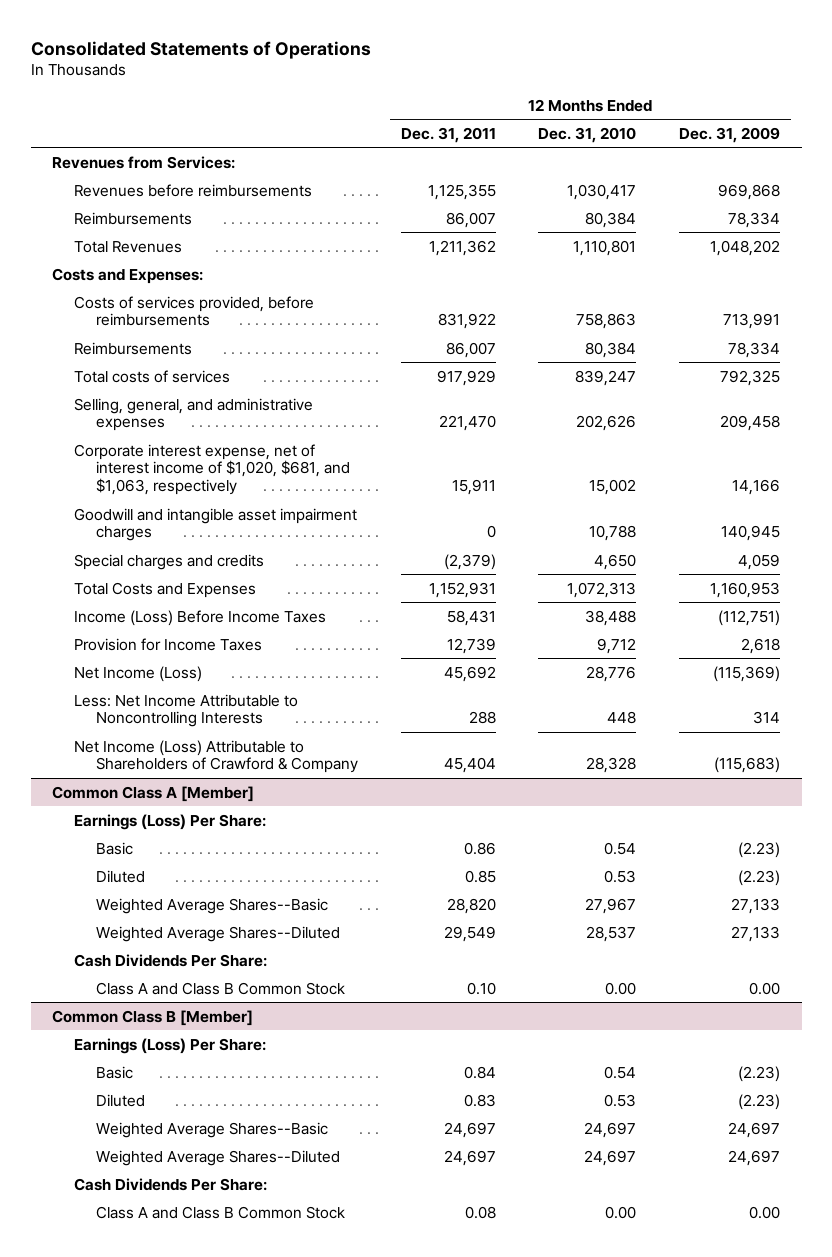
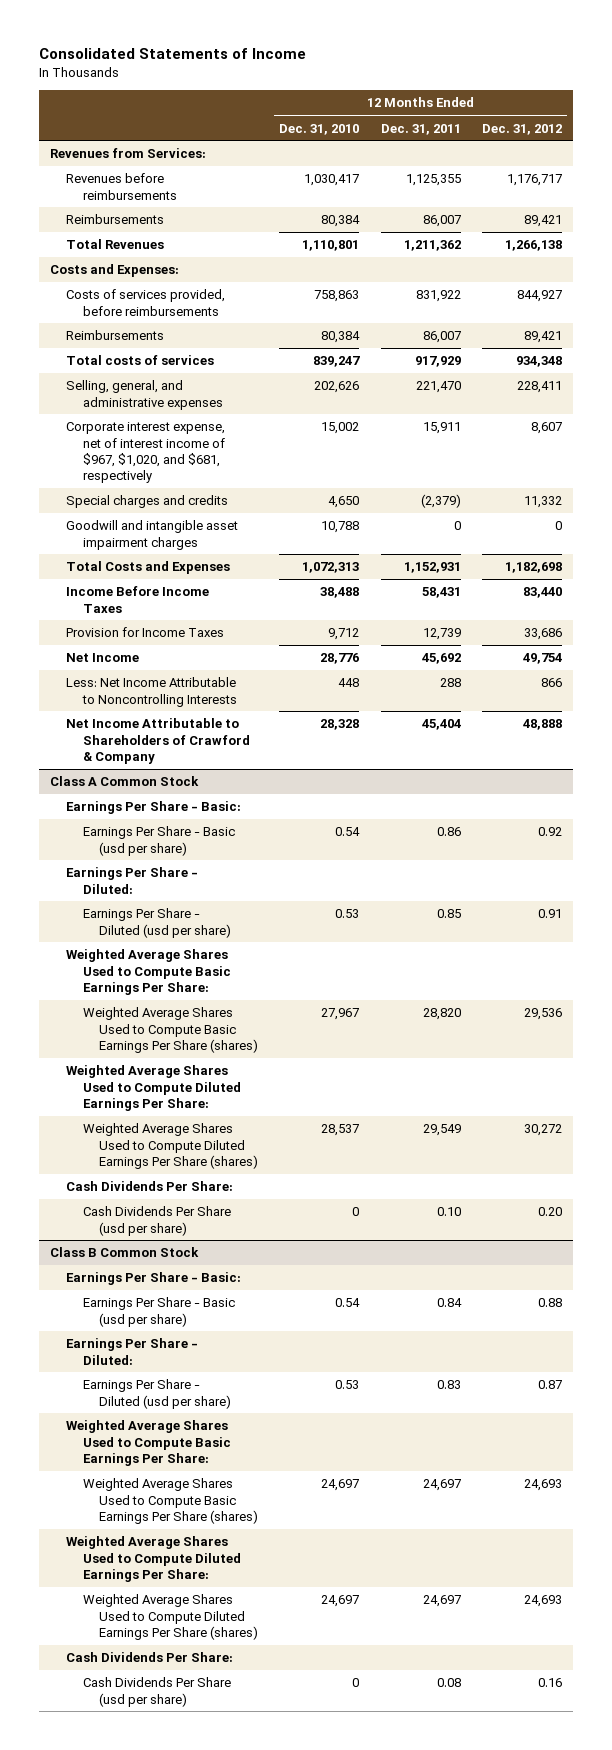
- Consolidated Statements of Operations
+ Consolidated Statements of Income
- | 12 Months Ended Dec. 31, 2011 | 12 Months Ended Dec. 31, 2010 | 12 Months Ended Dec. 31, 2009
+ | 12 Months Ended Dec. 31, 2010 | 12 Months Ended Dec. 31, 2011 | 12 Months Ended Dec. 31, 2012
- Corporate interest expense, net of interest income of $1,020, $681, and $1,063, respectively | 15,911 | 15,002 | 14,166
+ Corporate interest expense, net of interest income of $967, $1,020, and $681, respectively | 15,002 | 15,911 | 8,607
moved down: Goodwill and intangible asset impairment charges | 10,788 | 0 | 0
- Income (Loss) Before Income Taxes | 58,431 | 38,488 | (112,751)
+ Income Before Income Taxes | 38,488 | 58,431 | 83,440
- Net Income (Loss) | 45,692 | 28,776 | (115,369)
+ Net Income | 28,776 | 45,692 | 49,754
- Net Income (Loss) Attributable to Shareholders of Crawford & Company | 45,404 | 28,328 | (115,683)
- Common Class A [Member]
- Earnings (Loss) Per Share:
- Basic | 0.86 | 0.54 | (2.23)
- Diluted | 0.85 | 0.53 | (2.23)
- Weighted Average Shares--Basic | 28,820 | 27,967 | 27,133
- Weighted Average Shares--Diluted | 29,549 | 28,537 | 27,133
+ Net Income Attributable to Shareholders of Crawford & Company | 28,328 | 45,404 | 48,888
+ Class A Common Stock
+ Earnings Per Share - Basic:
+ Earnings Per Share - Basic (usd per share) | 0.54 | 0.86 | 0.92
+ Earnings Per Share - Diluted:
+ Earnings Per Share - Diluted (usd per share) | 0.53 | 0.85 | 0.91
+ Weighted Average Shares Used to Compute Basic Earnings Per Share:
+ Weighted Average Shares Used to Compute Basic Earnings Per Share (shares) | 27,967 | 28,820 | 29,536
+ Weighted Average Shares Used to Compute Diluted Earnings Per Share:
+ Weighted Average Shares Used to Compute Diluted Earnings Per Share (shares) | 28,537 | 29,549 | 30,272
- Class A and Class B Common Stock | 0.10 | 0.00 | 0.00
- Common Class B [Member]
- Earnings (Loss) Per Share:
- Basic | 0.84 | 0.54 | (2.23)
- Diluted | 0.83 | 0.53 | (2.23)
- Weighted Average Shares--Basic | 24,697 | 24,697 | 24,697
- Weighted Average Shares--Diluted | 24,697 | 24,697 | 24,697
+ Cash Dividends Per Share (usd per share) | 0 | 0.10 | 0.20
+ Class B Common Stock
+ Earnings Per Share - Basic:
+ Earnings Per Share - Basic (usd per share) | 0.54 | 0.84 | 0.88
+ Earnings Per Share - Diluted:
+ Earnings Per Share - Diluted (usd per share) | 0.53 | 0.83 | 0.87
+ Weighted Average Shares Used to Compute Basic Earnings Per Share:
+ Weighted Average Shares Used to Compute Basic Earnings Per Share (shares) | 24,697 | 24,697 | 24,693
+ Weighted Average Shares Used to Compute Diluted Earnings Per Share:
+ Weighted Average Shares Used to Compute Diluted Earnings Per Share (shares) | 24,697 | 24,697 | 24,693
- Class A and Class B Common Stock | 0.08 | 0.00 | 0.00
+ Cash Dividends Per Share (usd per share) | 0 | 0.08 | 0.16

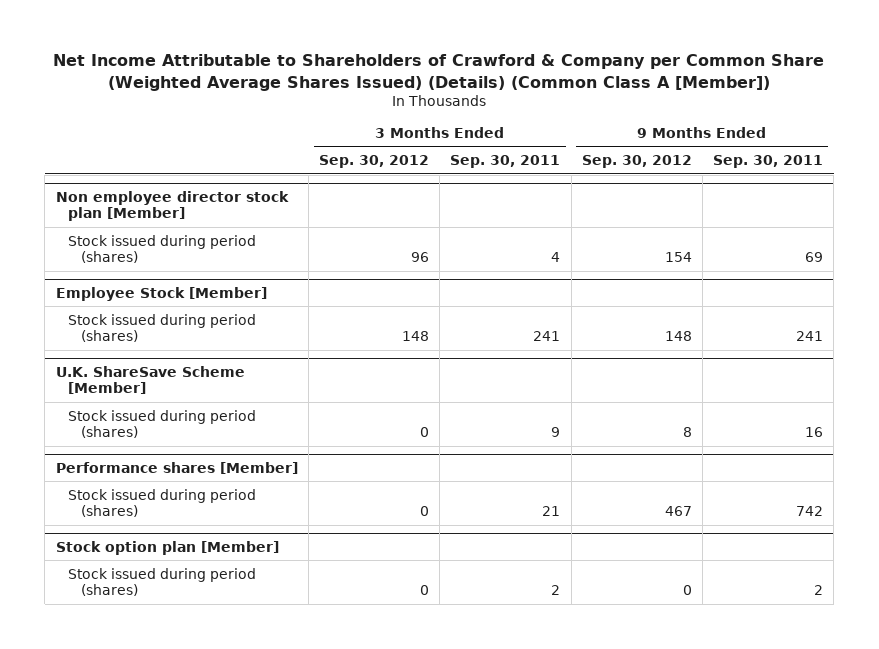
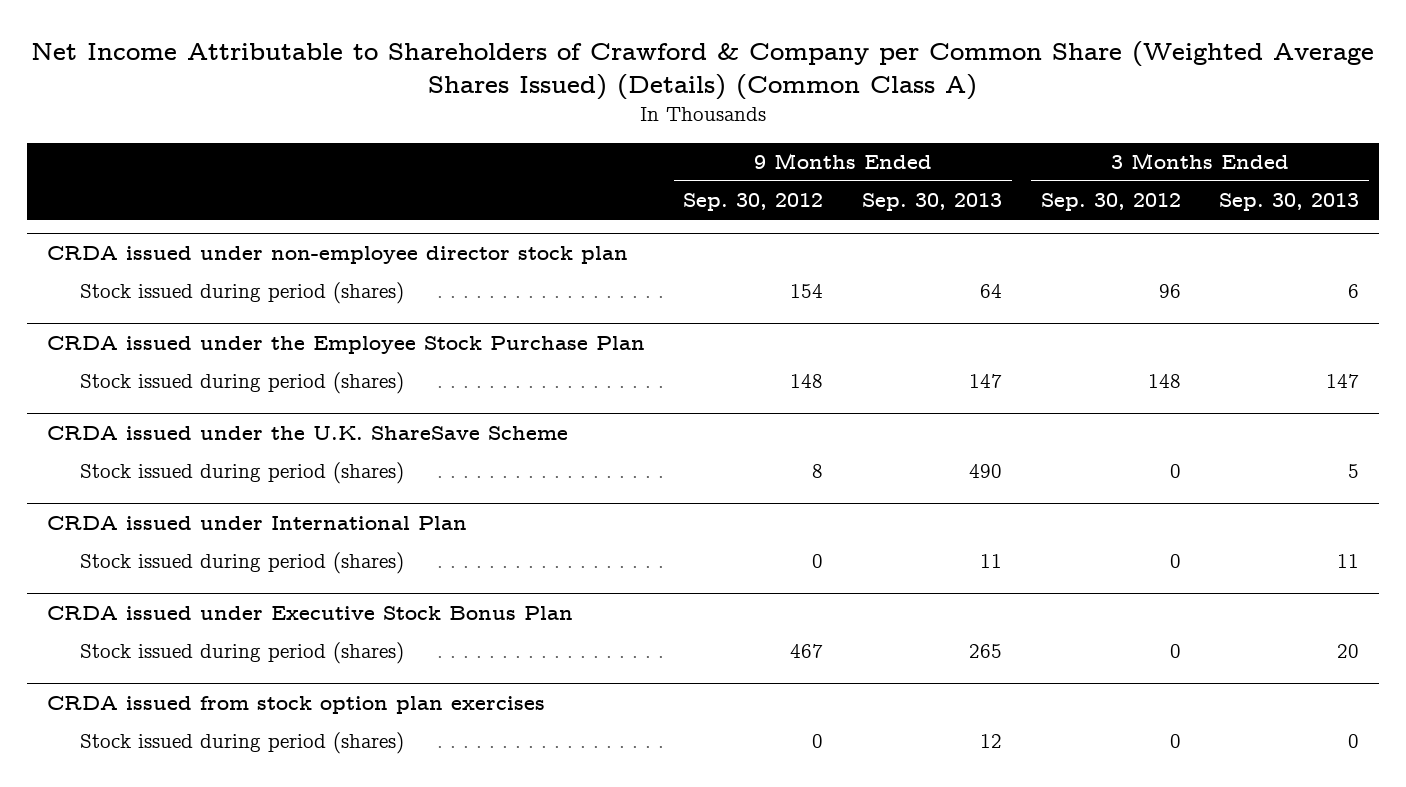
- Net Income Attributable to Shareholders of Crawford & Company per Common Share (Weighted Average Shares Issued) (Details) (Common Class A [Member])
+ Net Income Attributable to Shareholders of Crawford & Company per Common Share (Weighted Average Shares Issued) (Details) (Common Class A)
- | 3 Months Ended Sep. 30, 2012 | 3 Months Ended Sep. 30, 2011 | 9 Months Ended Sep. 30, 2012 | 9 Months Ended Sep. 30, 2011
+ | 9 Months Ended Sep. 30, 2012 | 9 Months Ended Sep. 30, 2013 | 3 Months Ended Sep. 30, 2012 | 3 Months Ended Sep. 30, 2013
- Non employee director stock plan [Member]
+ CRDA issued under non-employee director stock plan
- Employee Stock [Member]
+ CRDA issued under the Employee Stock Purchase Plan
- U.K. ShareSave Scheme [Member]
+ CRDA issued under the U.K. ShareSave Scheme
- Performance shares [Member]
+ CRDA issued under International Plan
+ Stock issued during period (shares) | 0 | 11 | 0 | 11
+ CRDA issued under Executive Stock Bonus Plan
- Stock option plan [Member]
+ CRDA issued from stock option plan exercises

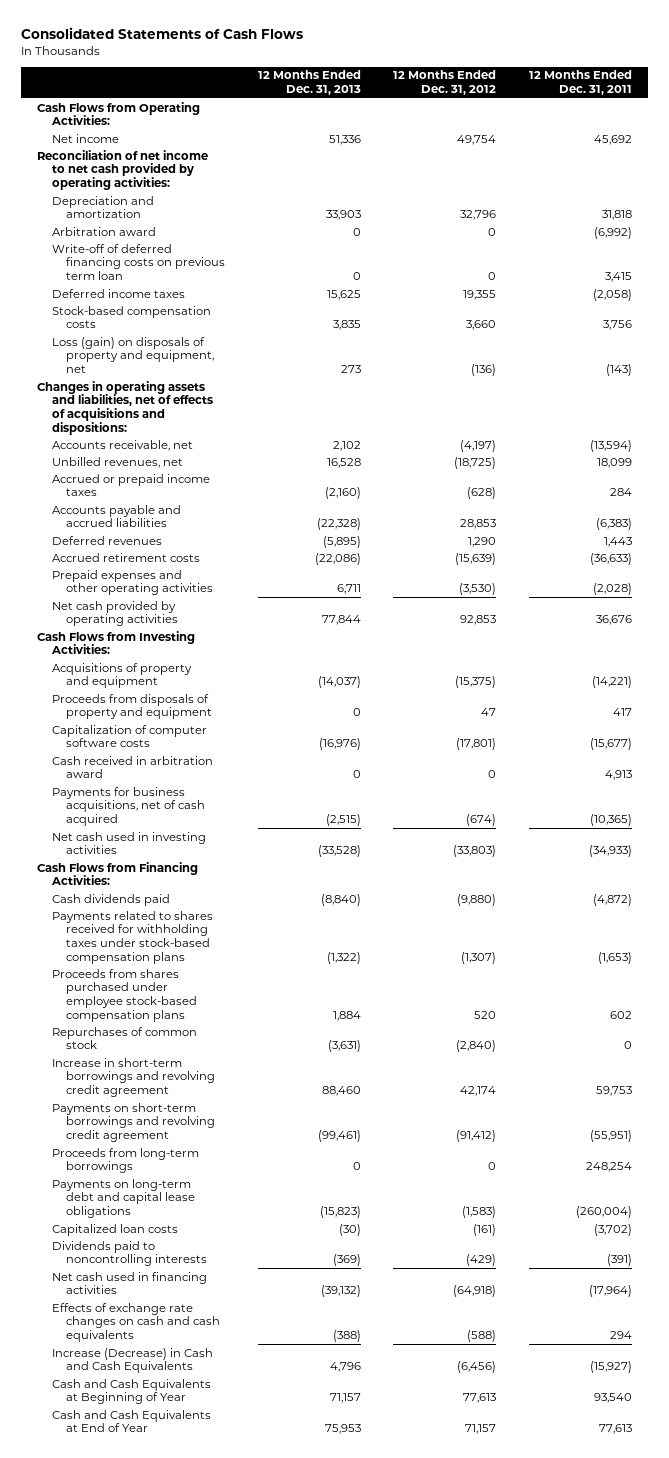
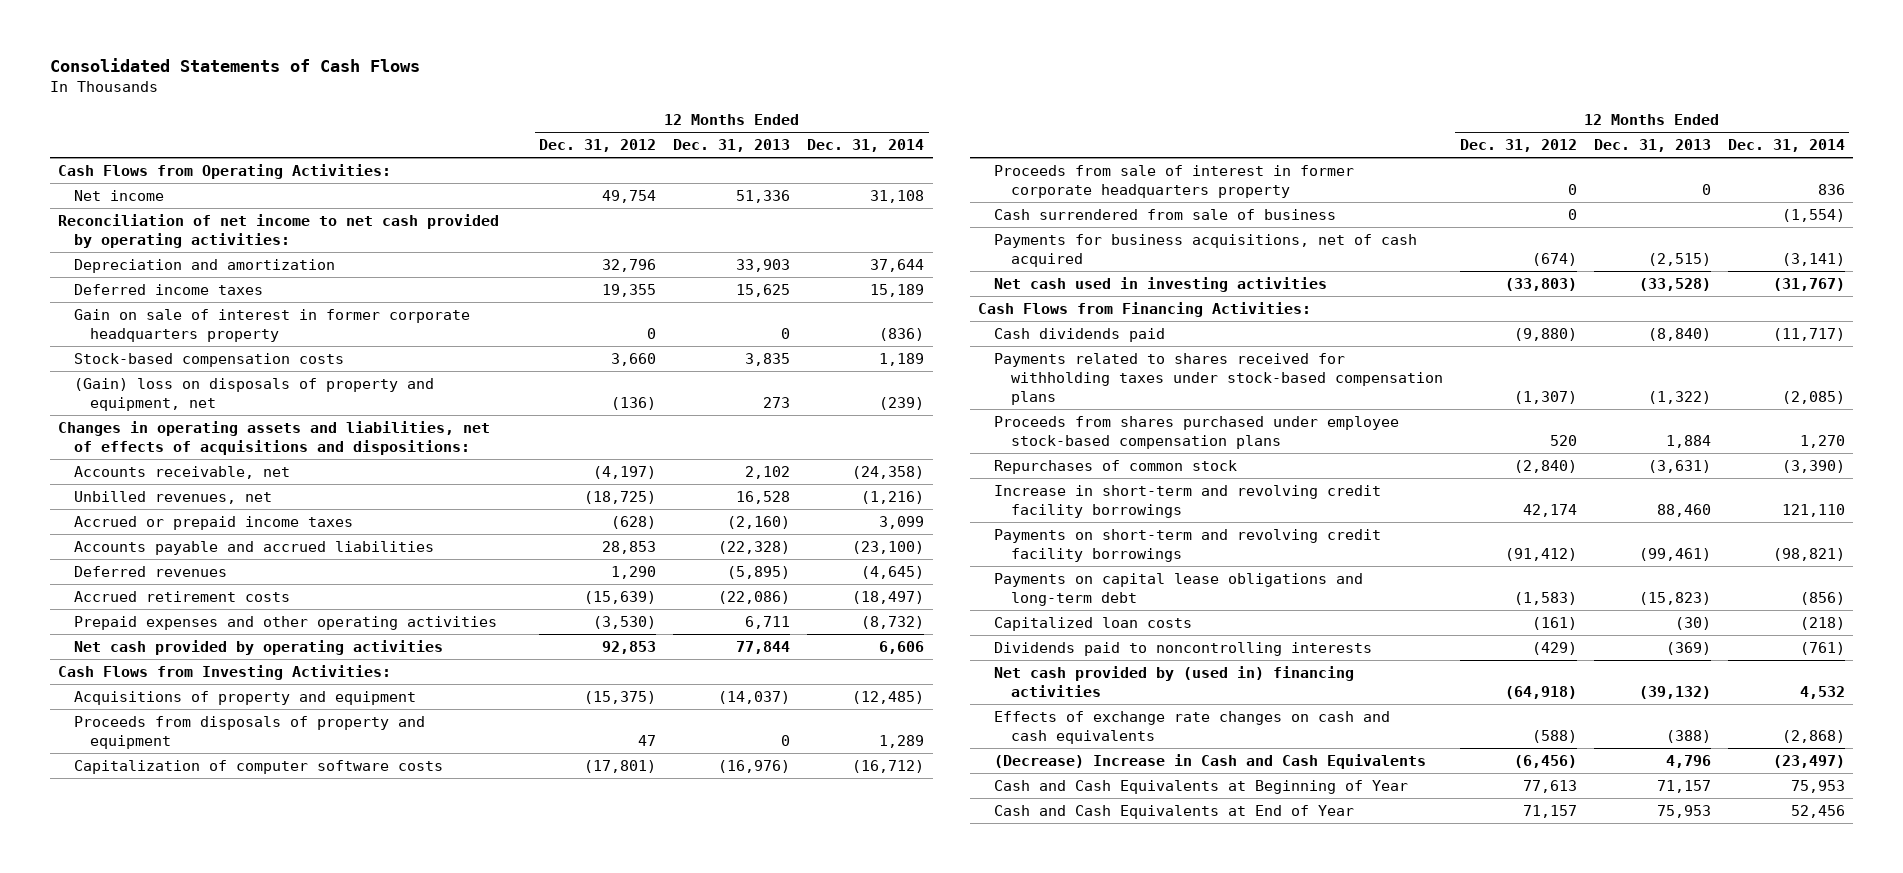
- | 12 Months Ended Dec. 31, 2013 | 12 Months Ended Dec. 31, 2012 | 12 Months Ended Dec. 31, 2011
+ | 12 Months Ended Dec. 31, 2012 | 12 Months Ended Dec. 31, 2013 | 12 Months Ended Dec. 31, 2014
- Arbitration award | 0 | 0 | (6,992)
- Write-off of deferred financing costs on previous term loan | 0 | 0 | 3,415
+ Gain on sale of interest in former corporate headquarters property | 0 | 0 | (836)
- Loss (gain) on disposals of property and equipment, net | 273 | (136) | (143)
+ (Gain) loss on disposals of property and equipment, net | (136) | 273 | (239)
- Cash received in arbitration award | 0 | 0 | 4,913
+ Proceeds from sale of interest in former corporate headquarters property | 0 | 0 | 836
+ Cash surrendered from sale of business | 0 | | (1,554)
- Increase in short-term borrowings and revolving credit agreement | 88,460 | 42,174 | 59,753
- Payments on short-term borrowings and revolving credit agreement | (99,461) | (91,412) | (55,951)
- Proceeds from long-term borrowings | 0 | 0 | 248,254
- Payments on long-term debt and capital lease obligations | (15,823) | (1,583) | (260,004)
+ Increase in short-term and revolving credit facility borrowings | 42,174 | 88,460 | 121,110
+ Payments on short-term and revolving credit facility borrowings | (91,412) | (99,461) | (98,821)
+ Payments on capital lease obligations and long-term debt | (1,583) | (15,823) | (856)
- Net cash used in financing activities | (39,132) | (64,918) | (17,964)
+ Net cash provided by (used in) financing activities | (64,918) | (39,132) | 4,532
- Increase (Decrease) in Cash and Cash Equivalents | 4,796 | (6,456) | (15,927)
+ (Decrease) Increase in Cash and Cash Equivalents | (6,456) | 4,796 | (23,497)

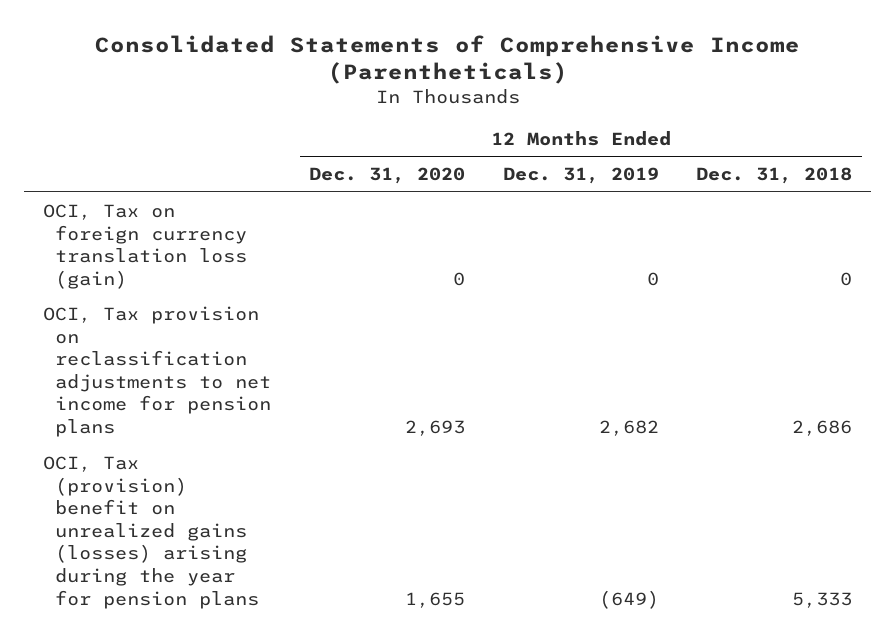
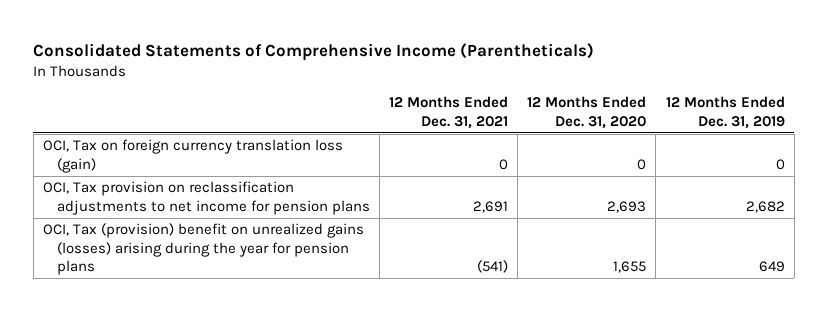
- | 12 Months Ended Dec. 31, 2020 | 12 Months Ended Dec. 31, 2019 | 12 Months Ended Dec. 31, 2018
+ | 12 Months Ended Dec. 31, 2021 | 12 Months Ended Dec. 31, 2020 | 12 Months Ended Dec. 31, 2019
- OCI, Tax (provision) benefit on unrealized gains (losses) arising during the year for pension plans | 1,655 | (649) | 5,333
+ OCI, Tax (provision) benefit on unrealized gains (losses) arising during the year for pension plans | (541) | 1,655 | 649

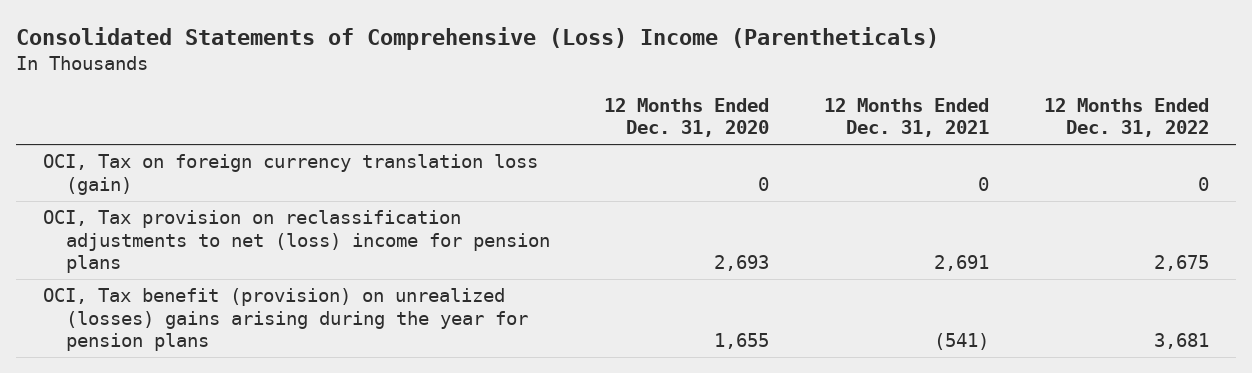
- Consolidated Statements of Comprehensive Income (Parentheticals)
+ Consolidated Statements of Comprehensive (Loss) Income (Parentheticals)
- | 12 Months Ended Dec. 31, 2021 | 12 Months Ended Dec. 31, 2020 | 12 Months Ended Dec. 31, 2019
+ | 12 Months Ended Dec. 31, 2020 | 12 Months Ended Dec. 31, 2021 | 12 Months Ended Dec. 31, 2022
- OCI, Tax provision on reclassification adjustments to net income for pension plans | 2,691 | 2,693 | 2,682
- OCI, Tax (provision) benefit on unrealized gains (losses) arising during the year for pension plans | (541) | 1,655 | 649
+ OCI, Tax provision on reclassification adjustments to net (loss) income for pension plans | 2,693 | 2,691 | 2,675
+ OCI, Tax benefit (provision) on unrealized (losses) gains arising during the year for pension plans | 1,655 | (541) | 3,681

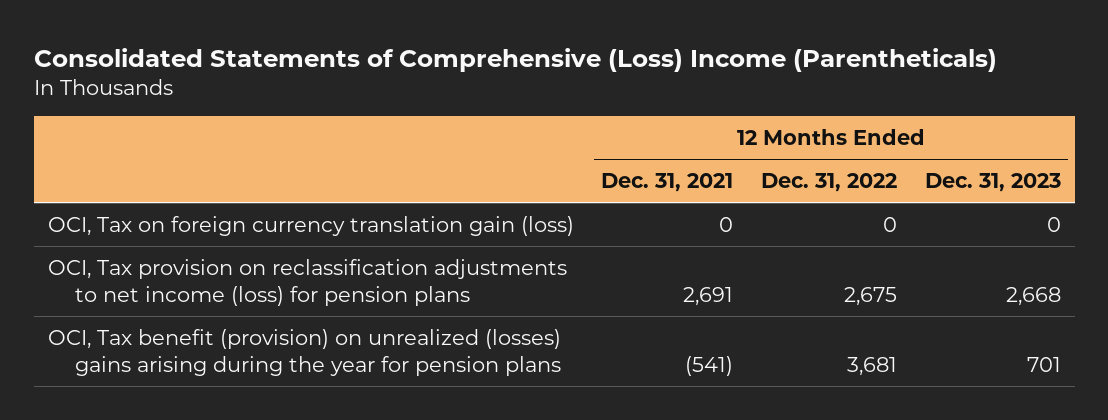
- | 12 Months Ended Dec. 31, 2020 | 12 Months Ended Dec. 31, 2021 | 12 Months Ended Dec. 31, 2022
+ | 12 Months Ended Dec. 31, 2021 | 12 Months Ended Dec. 31, 2022 | 12 Months Ended Dec. 31, 2023
- OCI, Tax on foreign currency translation loss (gain) | 0 | 0 | 0
- OCI, Tax provision on reclassification adjustments to net (loss) income for pension plans | 2,693 | 2,691 | 2,675
+ OCI, Tax on foreign currency translation gain (loss) | 0 | 0 | 0
+ OCI, Tax provision on reclassification adjustments to net income (loss) for pension plans | 2,691 | 2,675 | 2,668

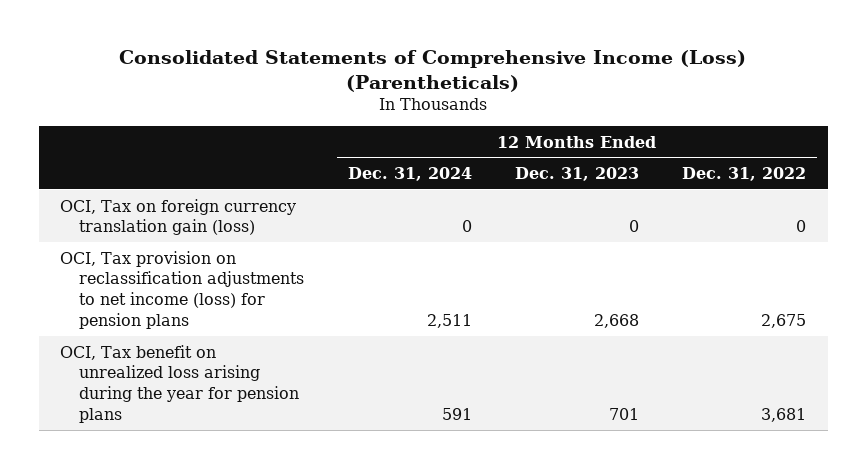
- Consolidated Statements of Comprehensive (Loss) Income (Parentheticals)
+ Consolidated Statements of Comprehensive Income (Loss) (Parentheticals)
- | 12 Months Ended Dec. 31, 2021 | 12 Months Ended Dec. 31, 2022 | 12 Months Ended Dec. 31, 2023
+ | 12 Months Ended Dec. 31, 2024 | 12 Months Ended Dec. 31, 2023 | 12 Months Ended Dec. 31, 2022
- OCI, Tax benefit (provision) on unrealized (losses) gains arising during the year for pension plans | (541) | 3,681 | 701
+ OCI, Tax benefit on unrealized loss arising during the year for pension plans | 591 | 701 | 3,681

